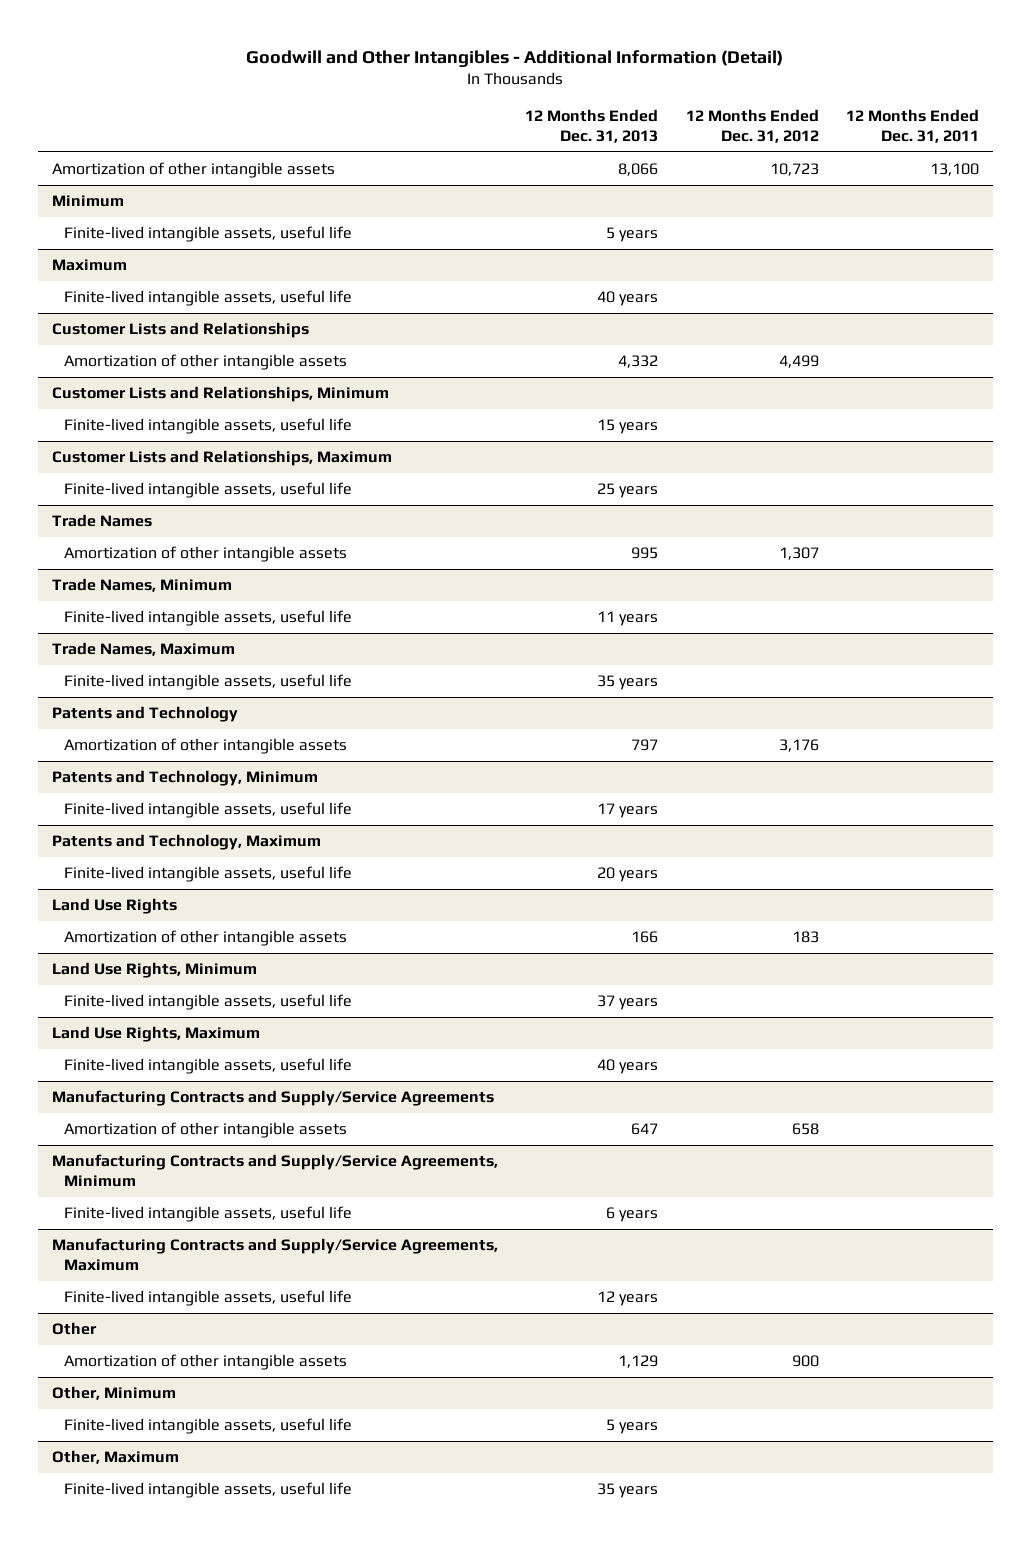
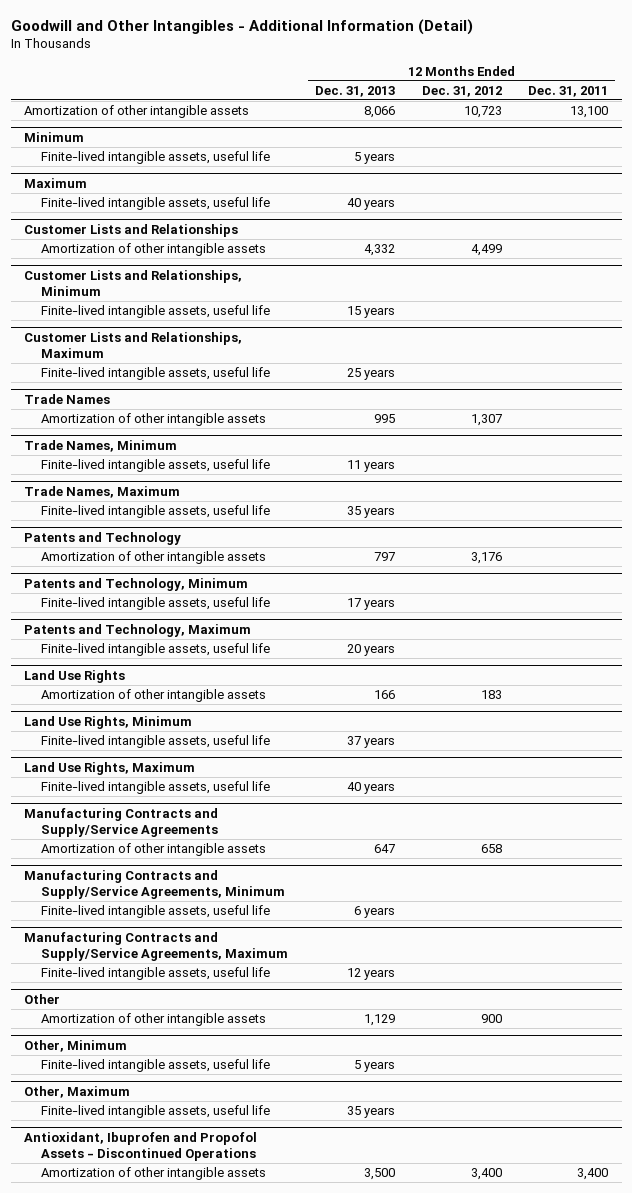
+ Antioxidant, Ibuprofen and Propofol Assets - Discontinued Operations
+ Amortization of other intangible assets | 3,500 | 3,400 | 3,400

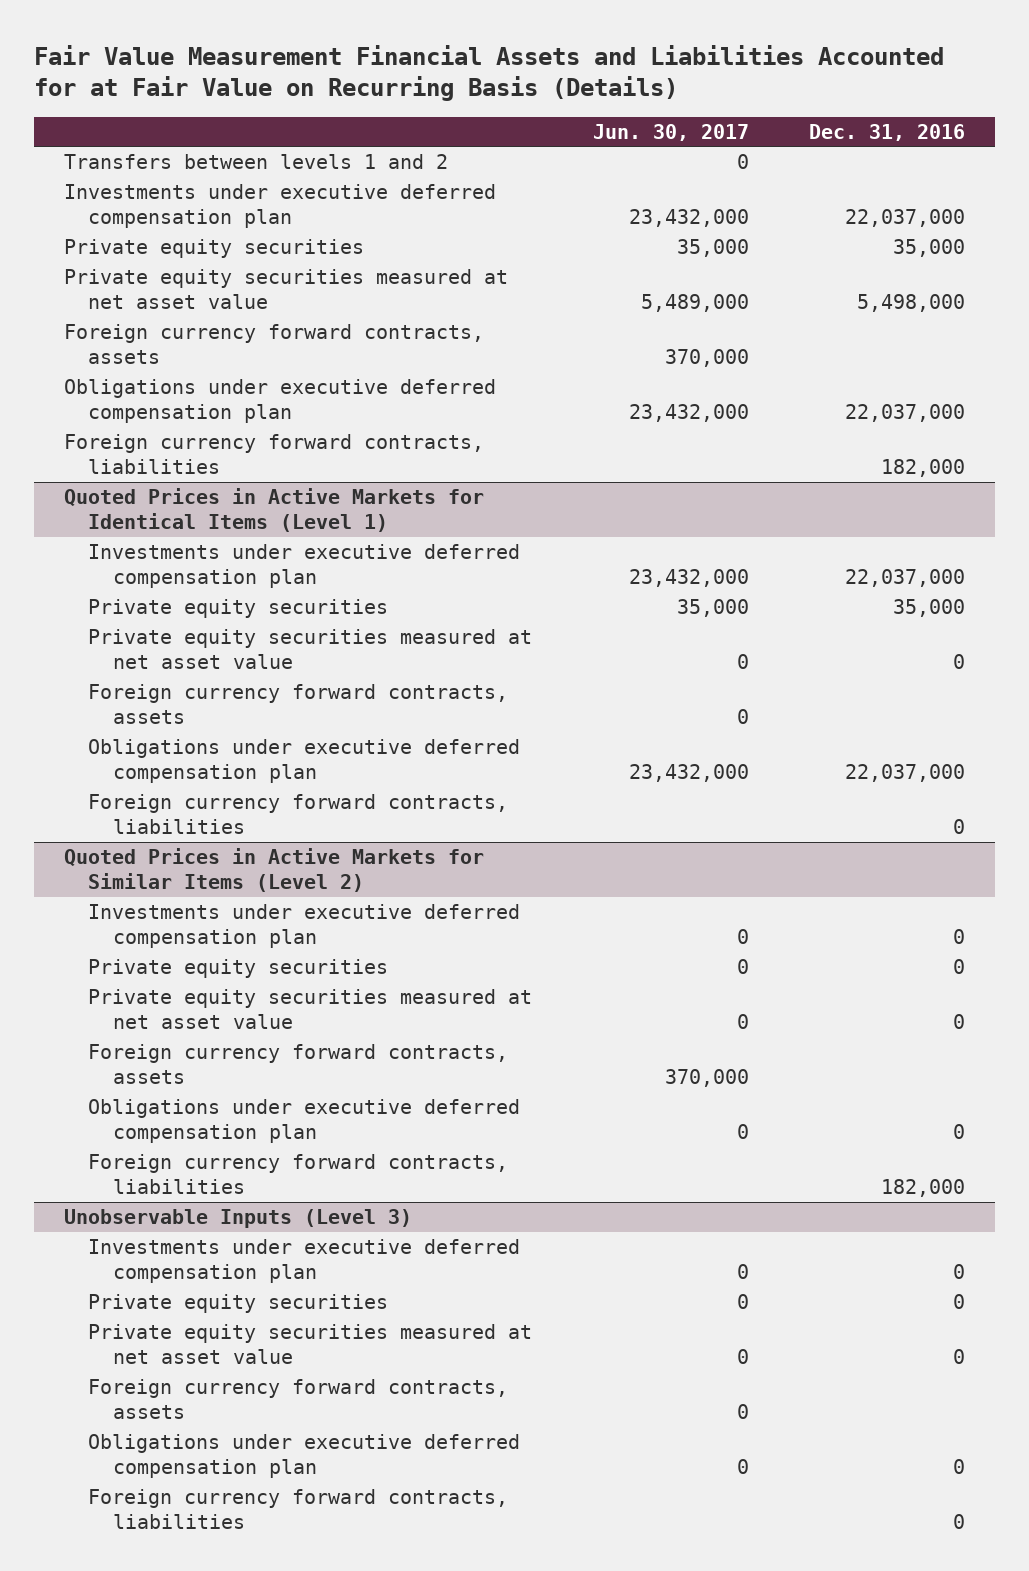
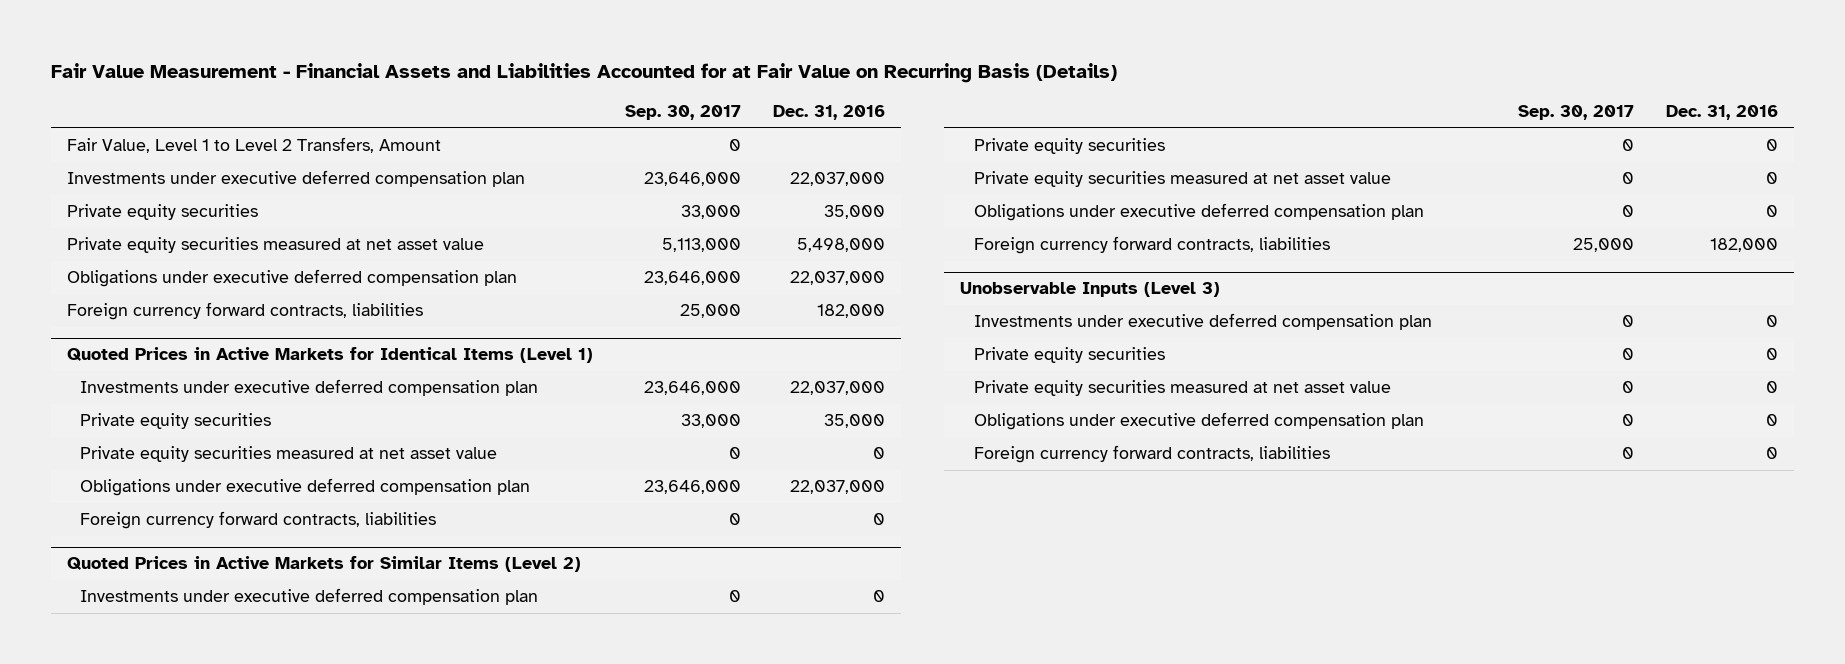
- Fair Value Measurement Financial Assets and Liabilities Accounted for at Fair Value on Recurring Basis (Details)
+ Fair Value Measurement - Financial Assets and Liabilities Accounted for at Fair Value on Recurring Basis (Details)
- | Jun. 30, 2017 | Dec. 31, 2016
+ | Sep. 30, 2017 | Dec. 31, 2016
- Transfers between levels 1 and 2 | 0 |
+ Fair Value, Level 1 to Level 2 Transfers, Amount | 0 |
- Foreign currency forward contracts, assets | 370,000 |
@ Quoted Prices in Active Markets for Identical Items (Level 1)
- Foreign currency forward contracts, assets | 0 |
@ Quoted Prices in Active Markets for Similar Items (Level 2)
- Foreign currency forward contracts, assets | 370,000 |
@ Unobservable Inputs (Level 3)
- Foreign currency forward contracts, assets | 0 |

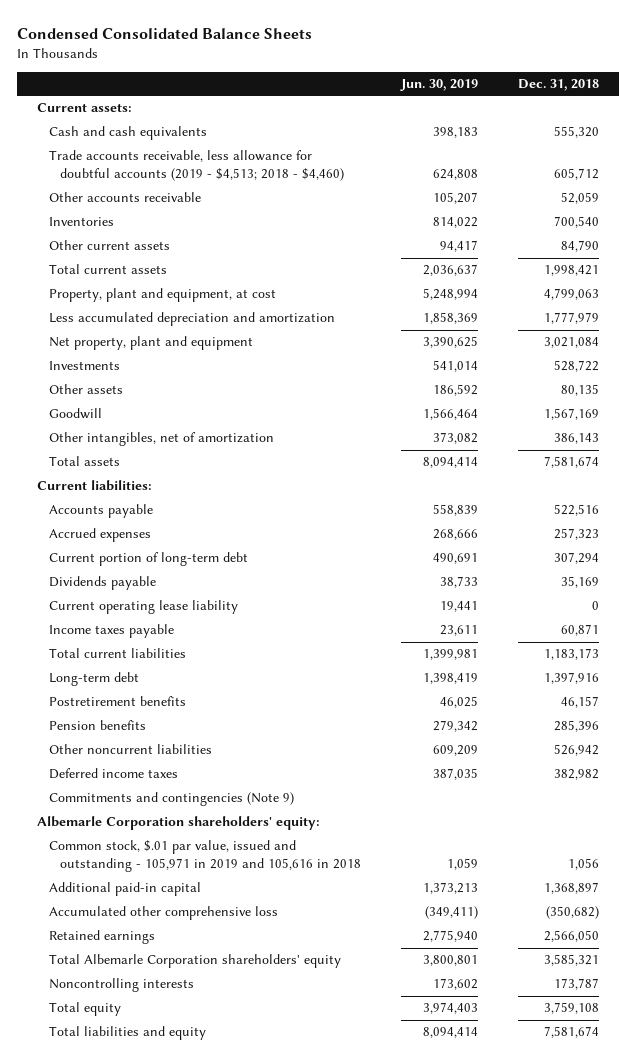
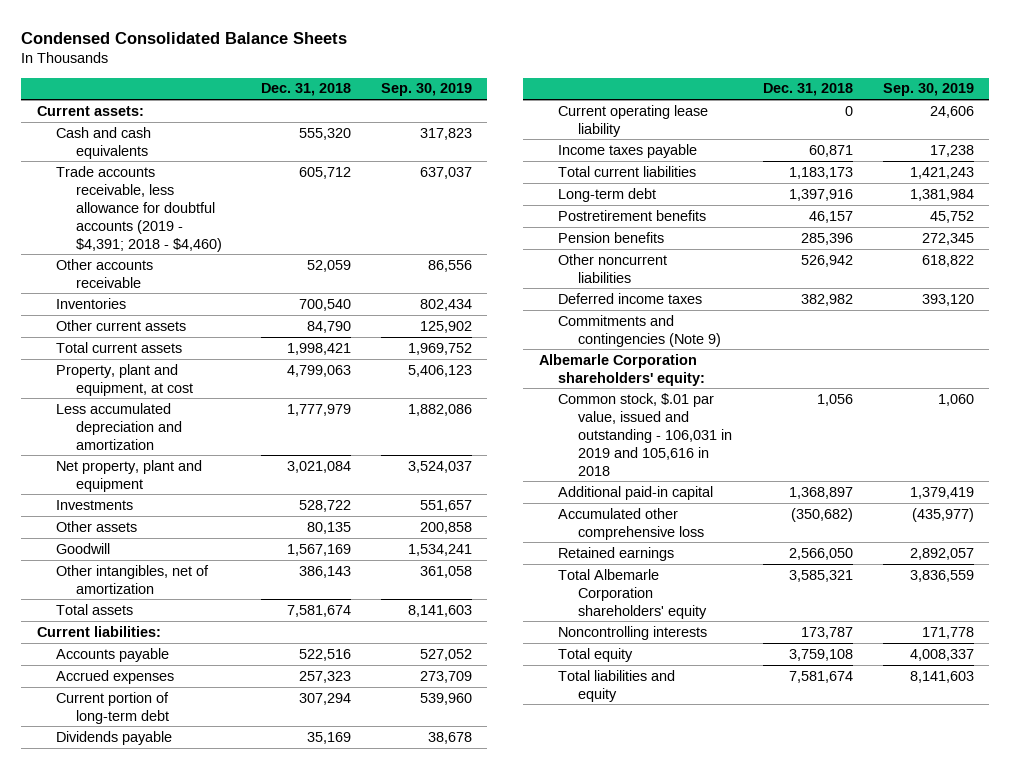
- | Jun. 30, 2019 | Dec. 31, 2018
+ | Dec. 31, 2018 | Sep. 30, 2019
- Trade accounts receivable, less allowance for doubtful accounts (2019 - $4,513; 2018 - $4,460) | 624,808 | 605,712
+ Trade accounts receivable, less allowance for doubtful accounts (2019 - $4,391; 2018 - $4,460) | 605,712 | 637,037
- Common stock, $.01 par value, issued and outstanding - 105,971 in 2019 and 105,616 in 2018 | 1,059 | 1,056
+ Common stock, $.01 par value, issued and outstanding - 106,031 in 2019 and 105,616 in 2018 | 1,056 | 1,060

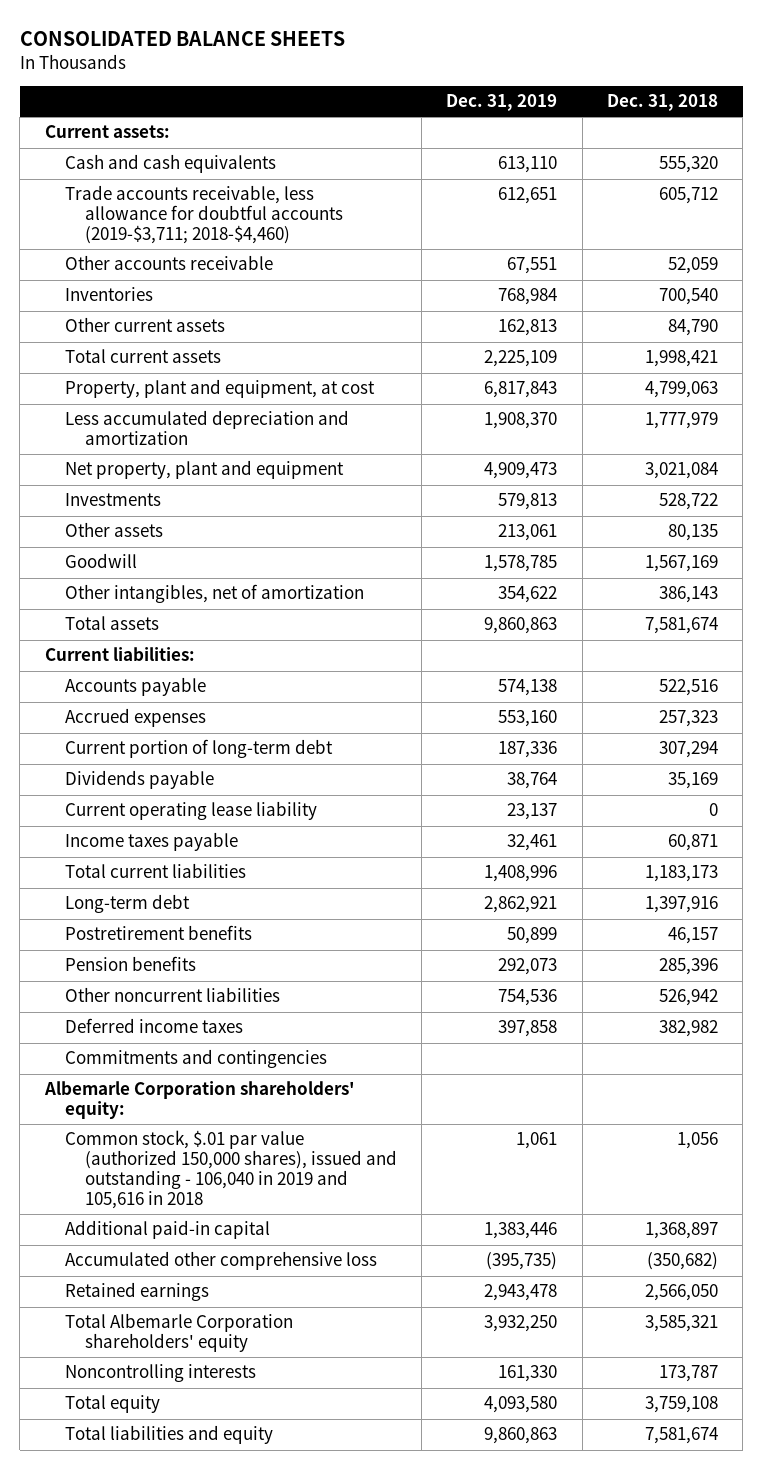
- Condensed Consolidated Balance Sheets
+ CONSOLIDATED BALANCE SHEETS
- | Dec. 31, 2018 | Sep. 30, 2019
+ | Dec. 31, 2019 | Dec. 31, 2018
- Trade accounts receivable, less allowance for doubtful accounts (2019 - $4,391; 2018 - $4,460) | 605,712 | 637,037
+ Trade accounts receivable, less allowance for doubtful accounts (2019-$3,711; 2018-$4,460) | 612,651 | 605,712
- Commitments and contingencies (Note 9)
+ Commitments and contingencies
- Common stock, $.01 par value, issued and outstanding - 106,031 in 2019 and 105,616 in 2018 | 1,056 | 1,060
+ Common stock, $.01 par value (authorized 150,000 shares), issued and outstanding - 106,040 in 2019 and 105,616 in 2018 | 1,061 | 1,056

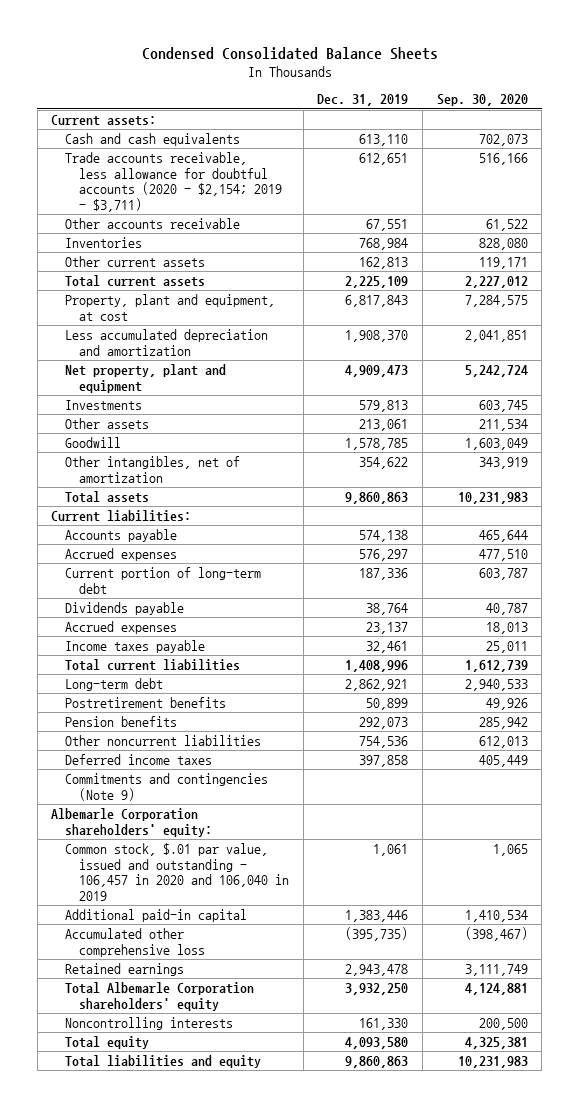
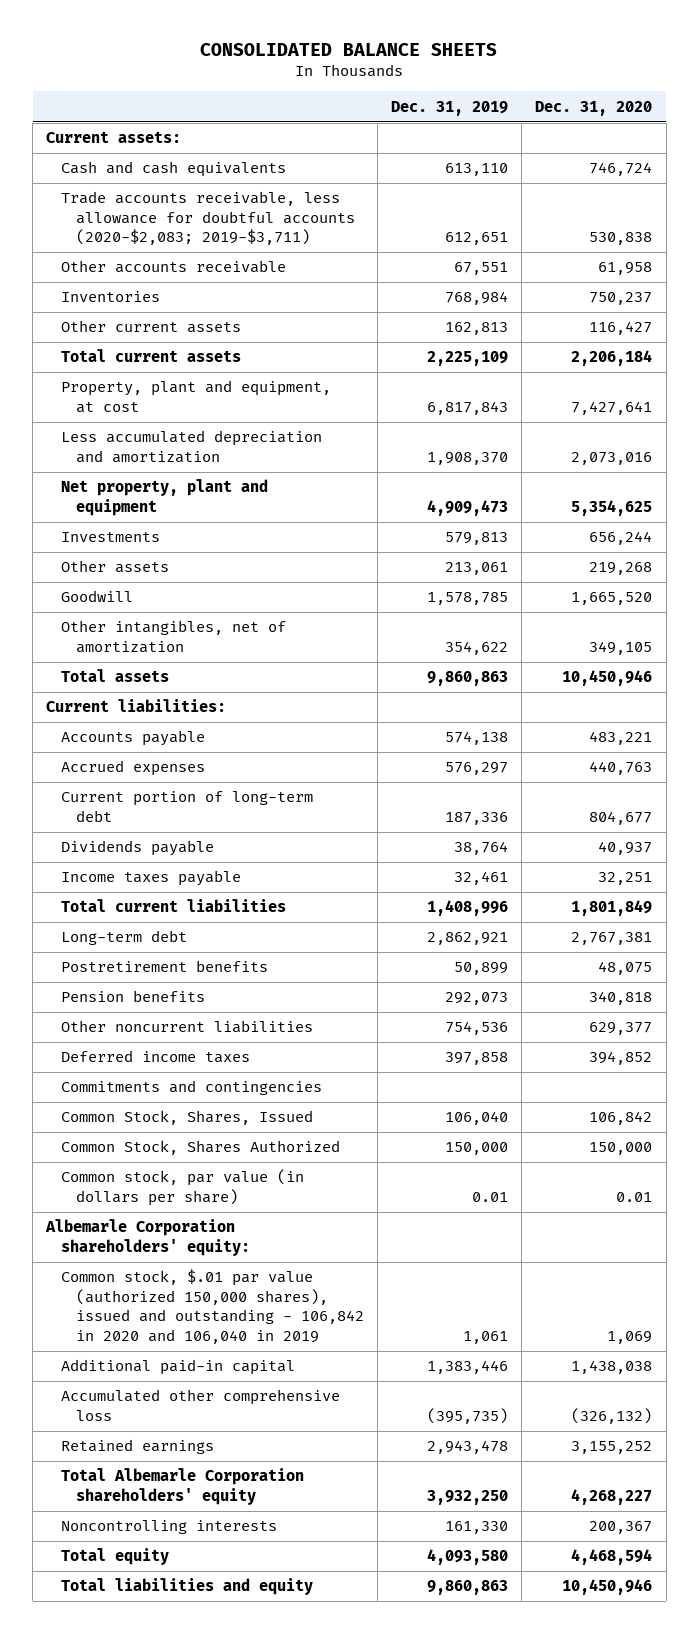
- Condensed Consolidated Balance Sheets
+ CONSOLIDATED BALANCE SHEETS
- | Dec. 31, 2019 | Sep. 30, 2020
+ | Dec. 31, 2019 | Dec. 31, 2020
- Trade accounts receivable, less allowance for doubtful accounts (2020 - $2,154; 2019 - $3,711) | 612,651 | 516,166
+ Trade accounts receivable, less allowance for doubtful accounts (2020-$2,083; 2019-$3,711) | 612,651 | 530,838
- Accrued expenses | 23,137 | 18,013
- Commitments and contingencies (Note 9)
+ Commitments and contingencies
+ Common Stock, Shares, Issued | 106,040 | 106,842
+ Common Stock, Shares Authorized | 150,000 | 150,000
+ Common stock, par value (in dollars per share) | 0.01 | 0.01
- Common stock, $.01 par value, issued and outstanding - 106,457 in 2020 and 106,040 in 2019 | 1,061 | 1,065
+ Common stock, $.01 par value (authorized 150,000 shares), issued and outstanding - 106,842 in 2020 and 106,040 in 2019 | 1,061 | 1,069

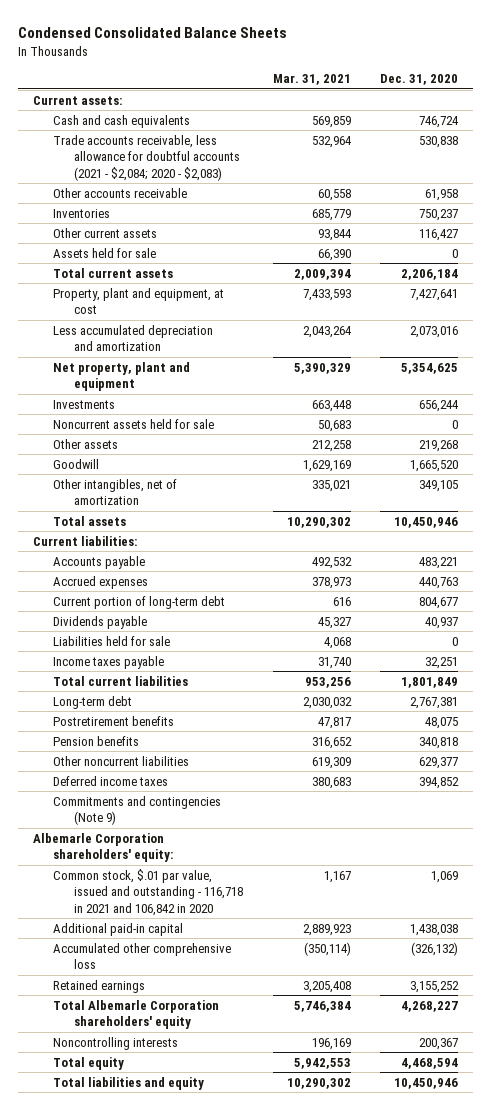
- CONSOLIDATED BALANCE SHEETS
+ Condensed Consolidated Balance Sheets
- | Dec. 31, 2019 | Dec. 31, 2020
+ | Mar. 31, 2021 | Dec. 31, 2020
- Trade accounts receivable, less allowance for doubtful accounts (2020-$2,083; 2019-$3,711) | 612,651 | 530,838
+ Trade accounts receivable, less allowance for doubtful accounts (2021 - $2,084; 2020 - $2,083) | 532,964 | 530,838
+ Assets held for sale | 66,390 | 0
+ Noncurrent assets held for sale | 50,683 | 0
+ Liabilities held for sale | 4,068 | 0
- Commitments and contingencies
- Common Stock, Shares, Issued | 106,040 | 106,842
- Common Stock, Shares Authorized | 150,000 | 150,000
- Common stock, par value (in dollars per share) | 0.01 | 0.01
+ Commitments and contingencies (Note 9)
- Common stock, $.01 par value (authorized 150,000 shares), issued and outstanding - 106,842 in 2020 and 106,040 in 2019 | 1,061 | 1,069
+ Common stock, $.01 par value, issued and outstanding - 116,718 in 2021 and 106,842 in 2020 | 1,167 | 1,069

